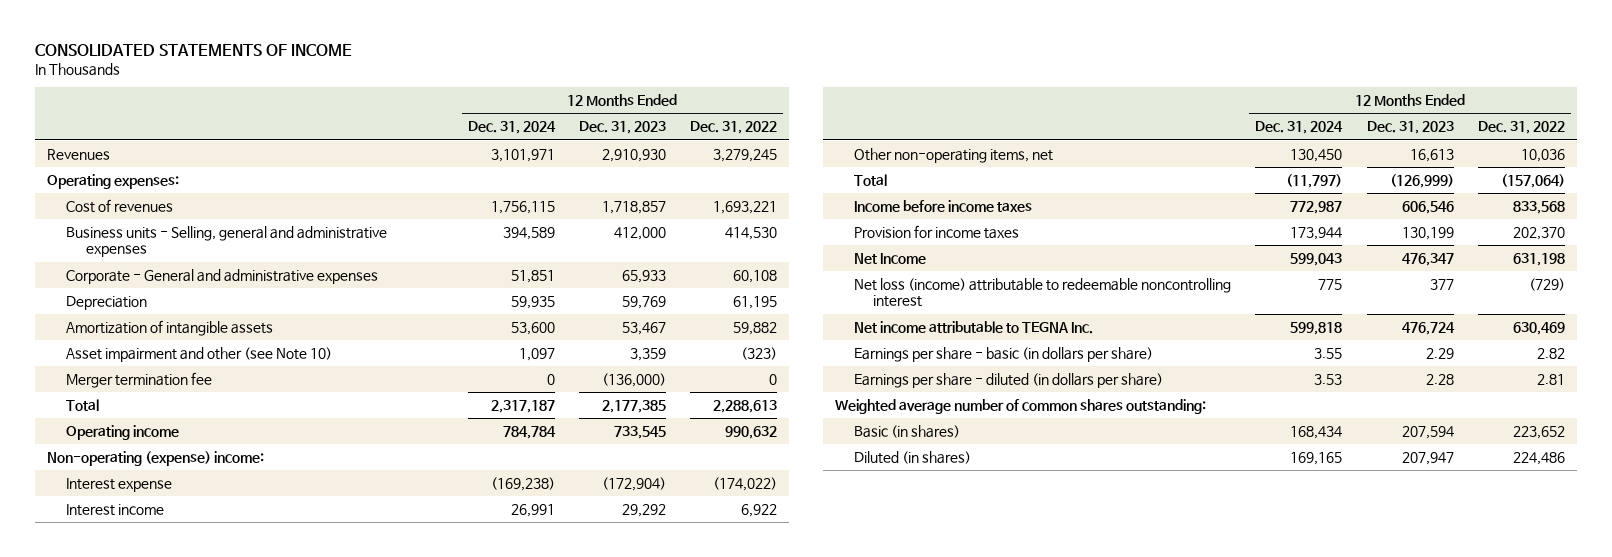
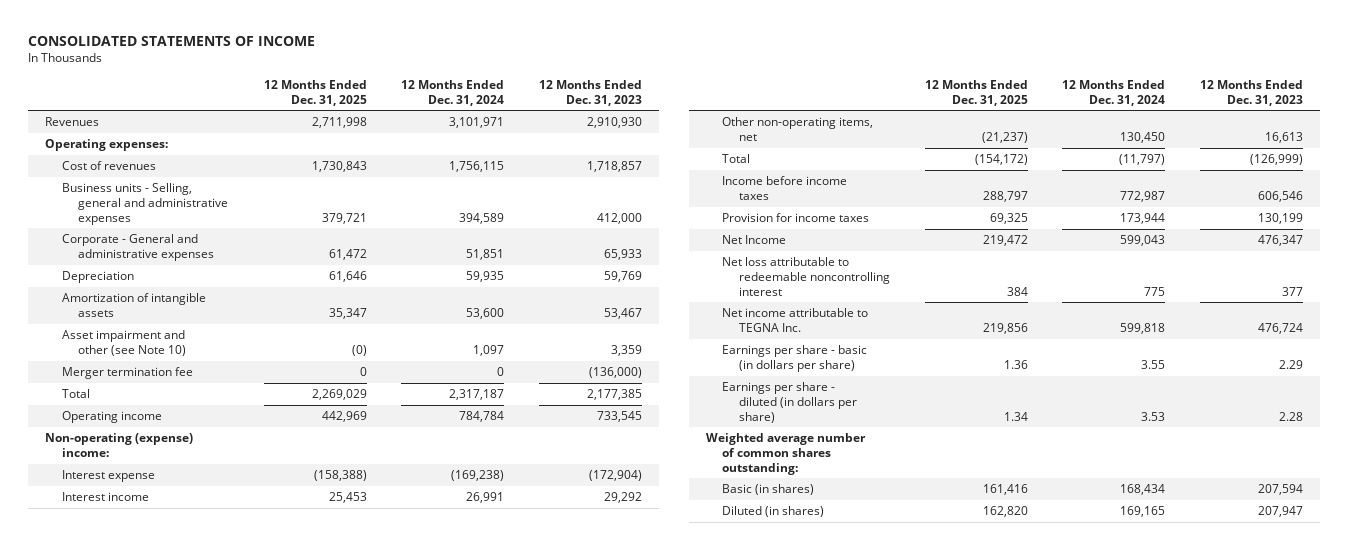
- | 12 Months Ended Dec. 31, 2024 | 12 Months Ended Dec. 31, 2023 | 12 Months Ended Dec. 31, 2022
+ | 12 Months Ended Dec. 31, 2025 | 12 Months Ended Dec. 31, 2024 | 12 Months Ended Dec. 31, 2023
- Net loss (income) attributable to redeemable noncontrolling interest | 775 | 377 | (729)
+ Net loss attributable to redeemable noncontrolling interest | 384 | 775 | 377

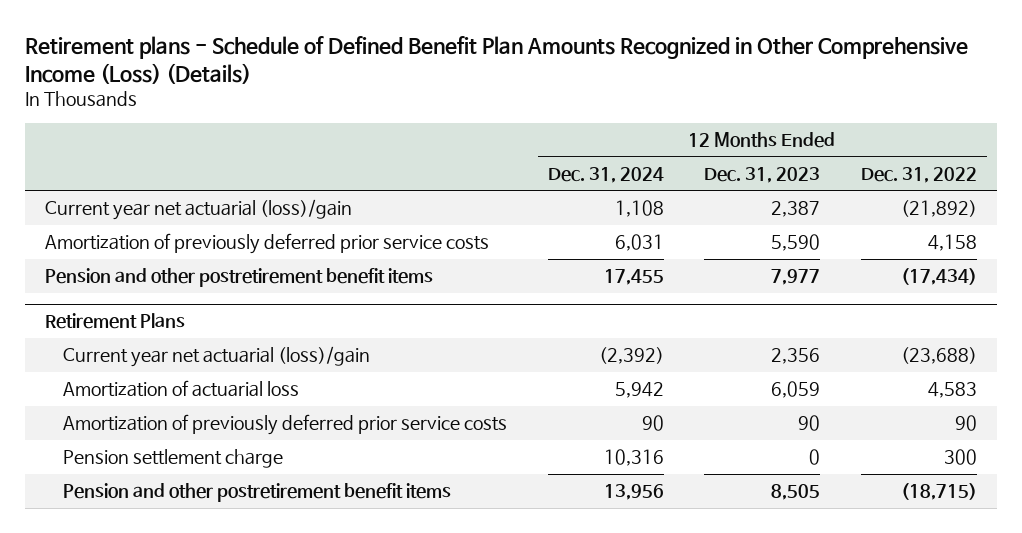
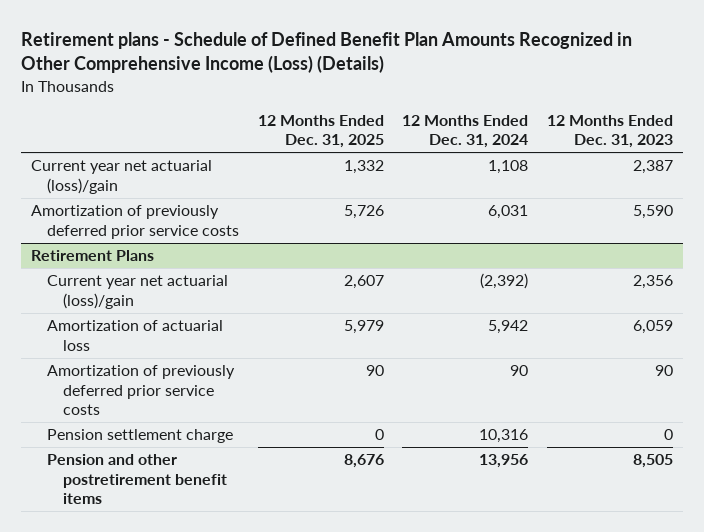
- | 12 Months Ended Dec. 31, 2024 | 12 Months Ended Dec. 31, 2023 | 12 Months Ended Dec. 31, 2022
+ | 12 Months Ended Dec. 31, 2025 | 12 Months Ended Dec. 31, 2024 | 12 Months Ended Dec. 31, 2023
- Pension and other postretirement benefit items | 17,455 | 7,977 | (17,434)

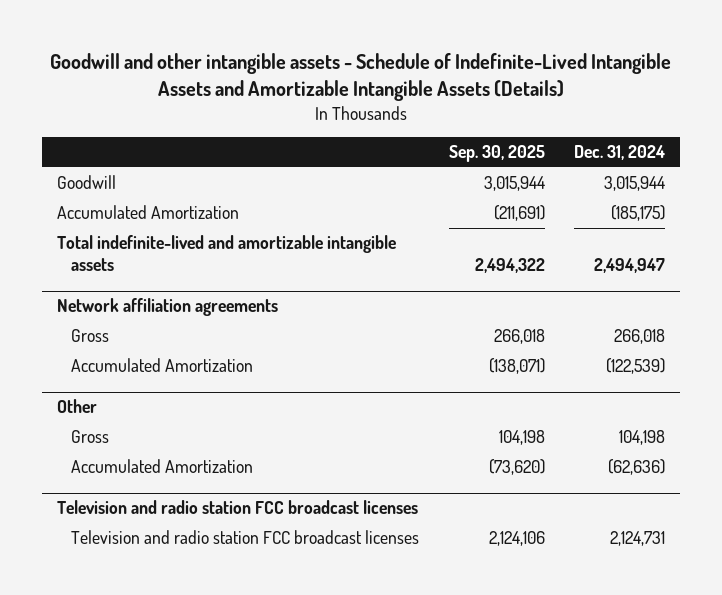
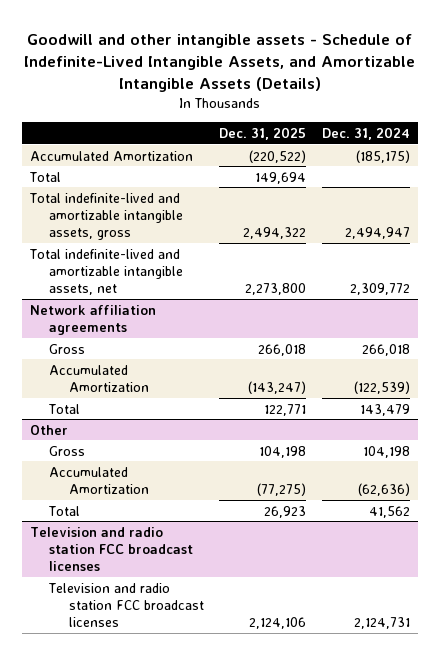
- Goodwill and other intangible assets - Schedule of Indefinite-Lived Intangible Assets and Amortizable Intangible Assets (Details)
+ Goodwill and other intangible assets - Schedule of Indefinite-Lived Intangible Assets, and Amortizable Intangible Assets (Details)
- | Sep. 30, 2025 | Dec. 31, 2024
+ | Dec. 31, 2025 | Dec. 31, 2024
- Goodwill | 3,015,944 | 3,015,944
- Total indefinite-lived and amortizable intangible assets | 2,494,322 | 2,494,947
+ Total | 149,694 |
+ Total indefinite-lived and amortizable intangible assets, gross | 2,494,322 | 2,494,947
+ Total indefinite-lived and amortizable intangible assets, net | 2,273,800 | 2,309,772
@ Network affiliation agreements
+ Total | 122,771 | 143,479
@ Other
+ Total | 26,923 | 41,562

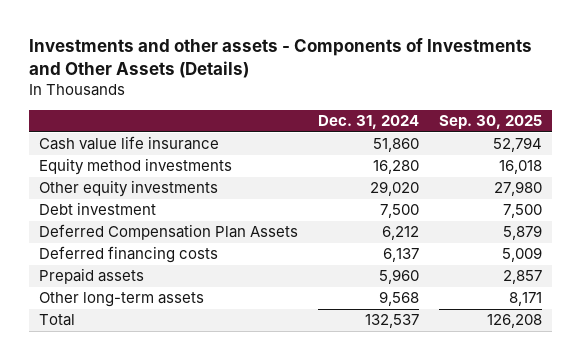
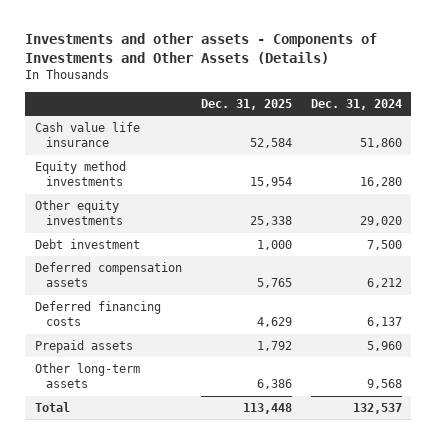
- | Dec. 31, 2024 | Sep. 30, 2025
+ | Dec. 31, 2025 | Dec. 31, 2024
- Deferred Compensation Plan Assets | 6,212 | 5,879
+ Deferred compensation assets | 5,765 | 6,212

